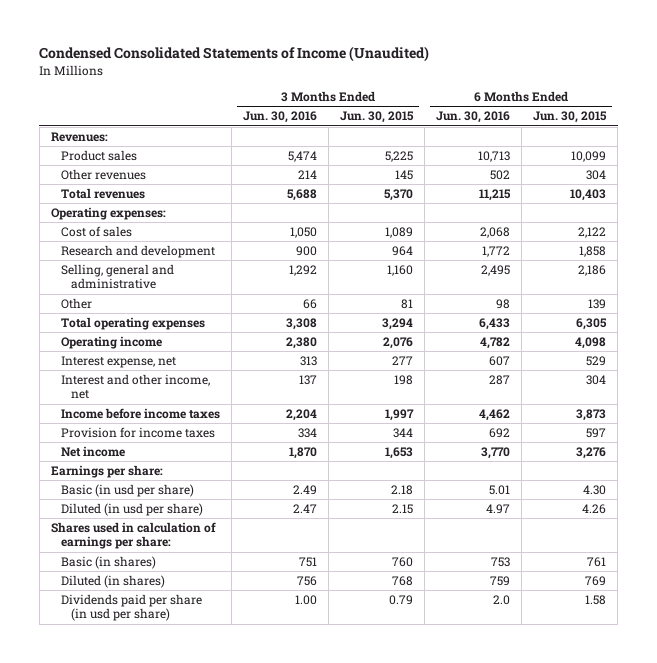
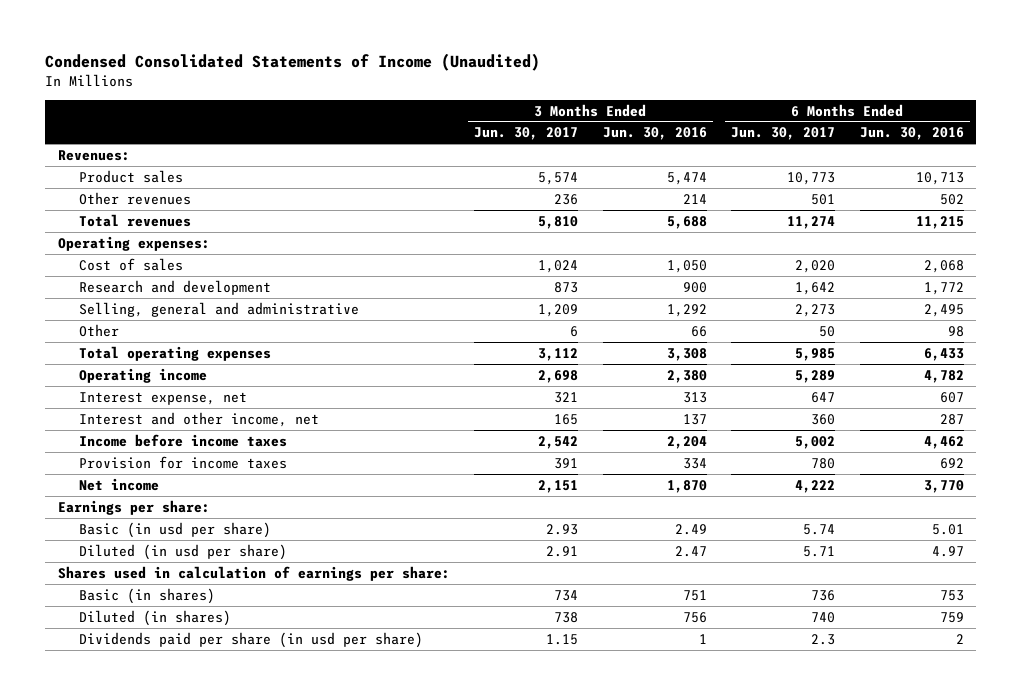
- | 3 Months Ended Jun. 30, 2016 | 3 Months Ended Jun. 30, 2015 | 6 Months Ended Jun. 30, 2016 | 6 Months Ended Jun. 30, 2015
+ | 3 Months Ended Jun. 30, 2017 | 3 Months Ended Jun. 30, 2016 | 6 Months Ended Jun. 30, 2017 | 6 Months Ended Jun. 30, 2016
- Dividends paid per share (in usd per share) | 1.00 | 0.79 | 2.0 | 1.58
+ Dividends paid per share (in usd per share) | 1.15 | 1 | 2.3 | 2

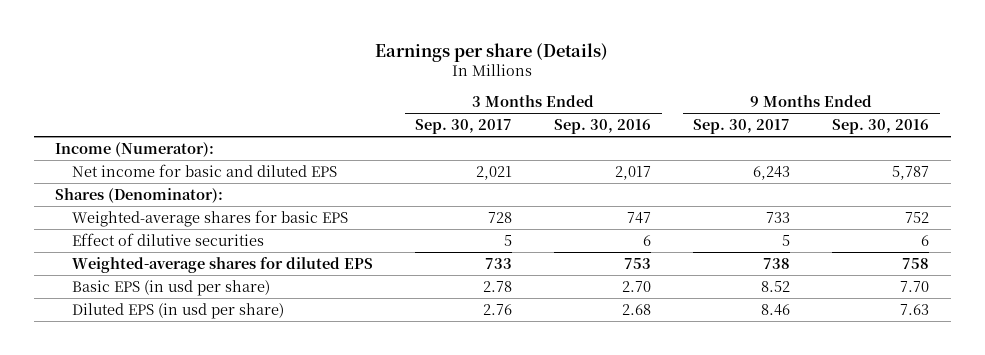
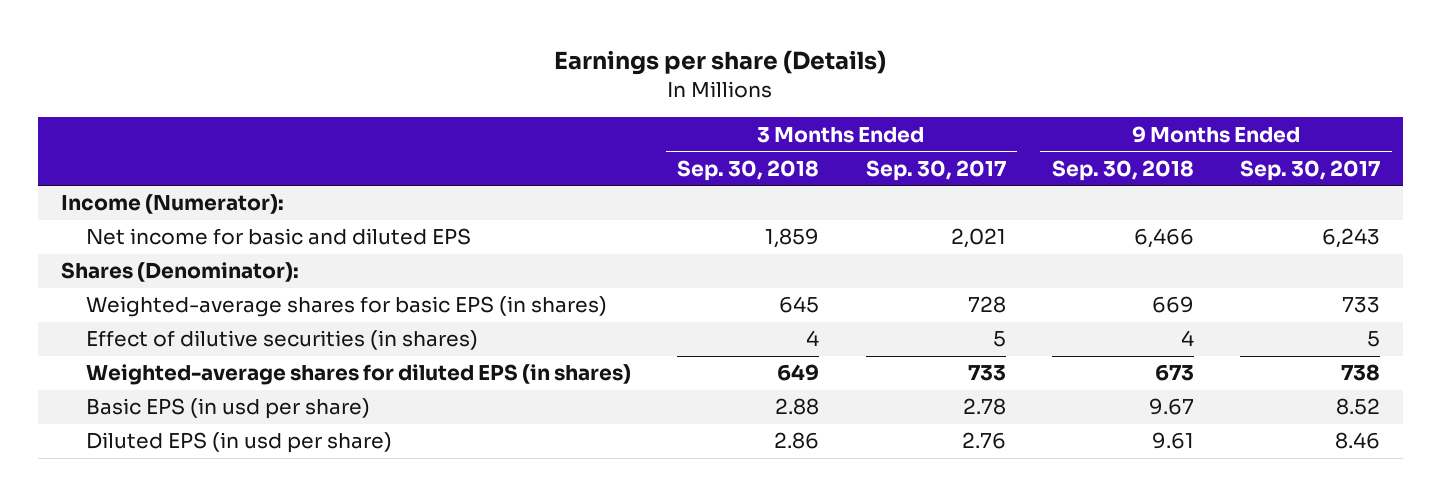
- | 3 Months Ended Sep. 30, 2017 | 3 Months Ended Sep. 30, 2016 | 9 Months Ended Sep. 30, 2017 | 9 Months Ended Sep. 30, 2016
+ | 3 Months Ended Sep. 30, 2018 | 3 Months Ended Sep. 30, 2017 | 9 Months Ended Sep. 30, 2018 | 9 Months Ended Sep. 30, 2017
- Weighted-average shares for basic EPS | 728 | 747 | 733 | 752
- Effect of dilutive securities | 5 | 6 | 5 | 6
- Weighted-average shares for diluted EPS | 733 | 753 | 738 | 758
+ Weighted-average shares for basic EPS (in shares) | 645 | 728 | 669 | 733
+ Effect of dilutive securities (in shares) | 4 | 5 | 4 | 5
+ Weighted-average shares for diluted EPS (in shares) | 649 | 733 | 673 | 738

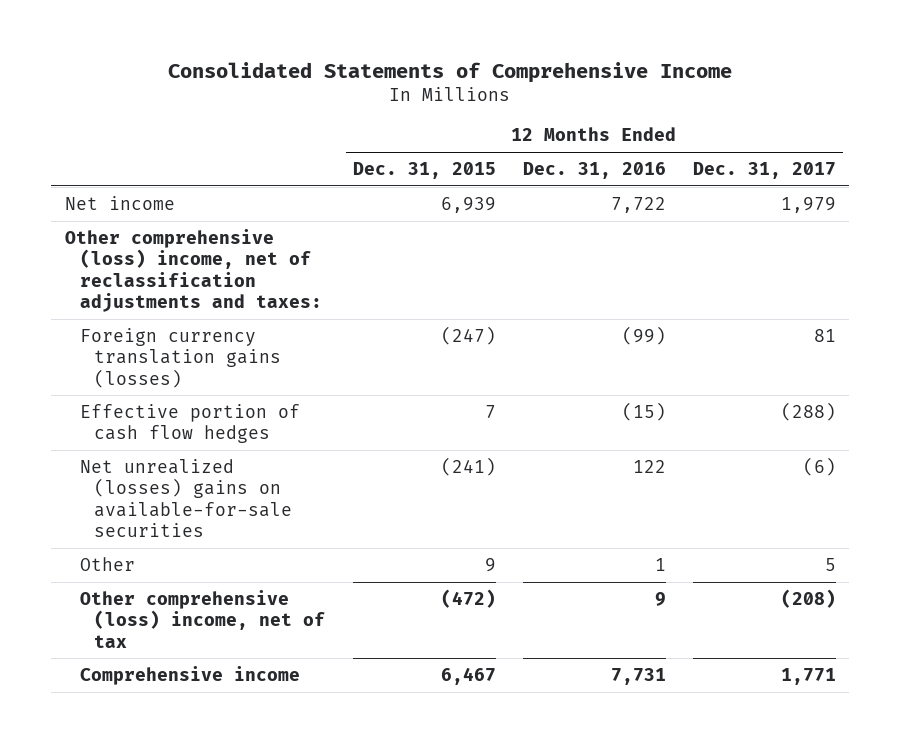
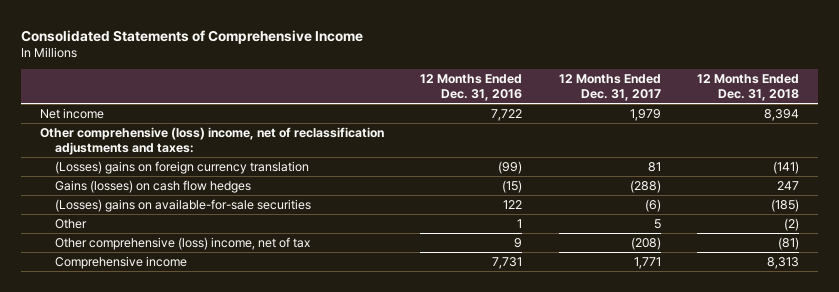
- | 12 Months Ended Dec. 31, 2015 | 12 Months Ended Dec. 31, 2016 | 12 Months Ended Dec. 31, 2017
+ | 12 Months Ended Dec. 31, 2016 | 12 Months Ended Dec. 31, 2017 | 12 Months Ended Dec. 31, 2018
- Foreign currency translation gains (losses) | (247) | (99) | 81
- Effective portion of cash flow hedges | 7 | (15) | (288)
- Net unrealized (losses) gains on available-for-sale securities | (241) | 122 | (6)
+ (Losses) gains on foreign currency translation | (99) | 81 | (141)
+ Gains (losses) on cash flow hedges | (15) | (288) | 247
+ (Losses) gains on available-for-sale securities | 122 | (6) | (185)

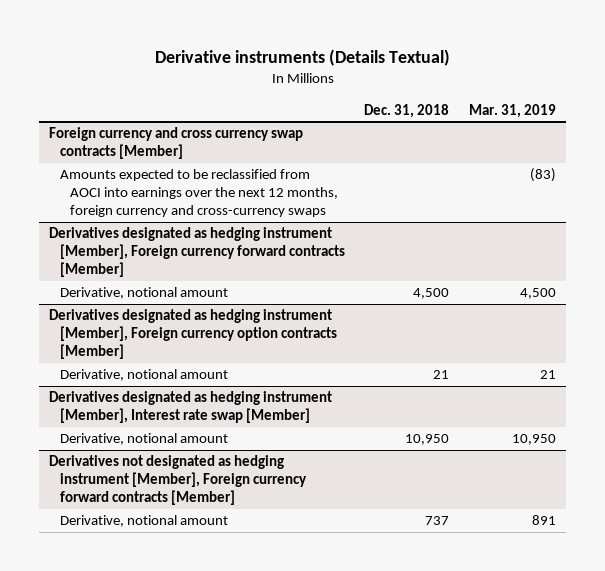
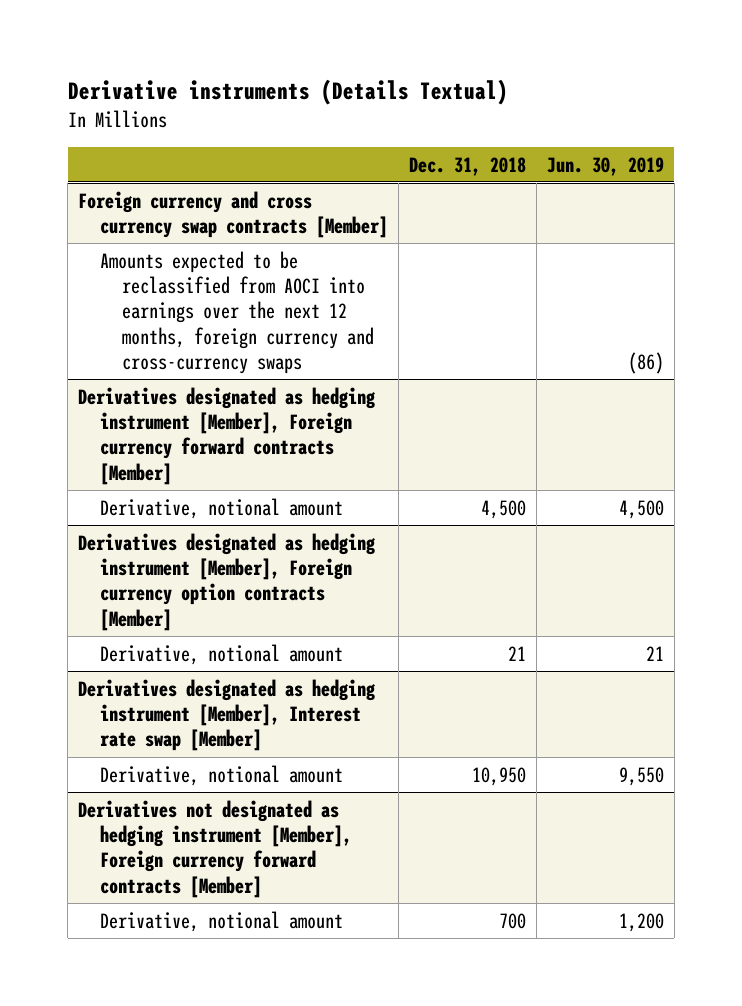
- | Dec. 31, 2018 | Mar. 31, 2019
+ | Dec. 31, 2018 | Jun. 30, 2019
@ Derivatives not designated as hedging instrument [Member], Foreign currency forward contracts [Member]
- Derivative, notional amount | 737 | 891
+ Derivative, notional amount | 700 | 1,200

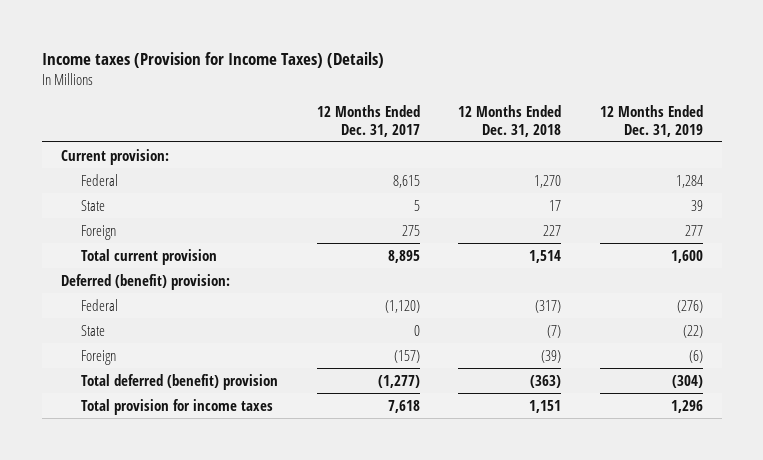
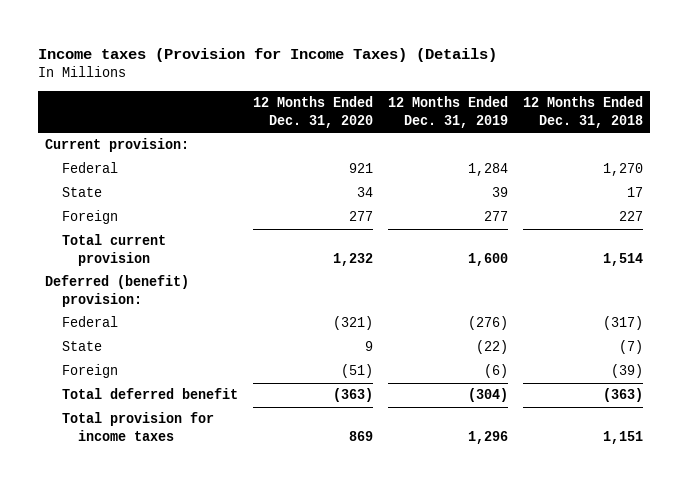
- | 12 Months Ended Dec. 31, 2017 | 12 Months Ended Dec. 31, 2018 | 12 Months Ended Dec. 31, 2019
+ | 12 Months Ended Dec. 31, 2020 | 12 Months Ended Dec. 31, 2019 | 12 Months Ended Dec. 31, 2018
- Total deferred (benefit) provision | (1,277) | (363) | (304)
+ Total deferred benefit | (363) | (304) | (363)

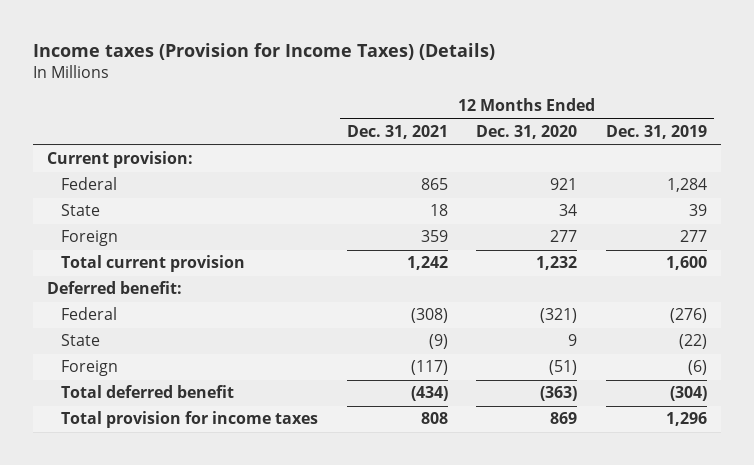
- | 12 Months Ended Dec. 31, 2020 | 12 Months Ended Dec. 31, 2019 | 12 Months Ended Dec. 31, 2018
+ | 12 Months Ended Dec. 31, 2021 | 12 Months Ended Dec. 31, 2020 | 12 Months Ended Dec. 31, 2019
- Deferred (benefit) provision:
+ Deferred benefit:

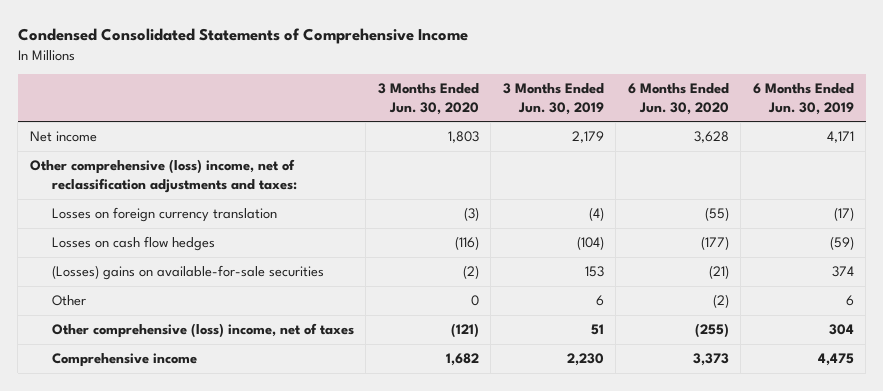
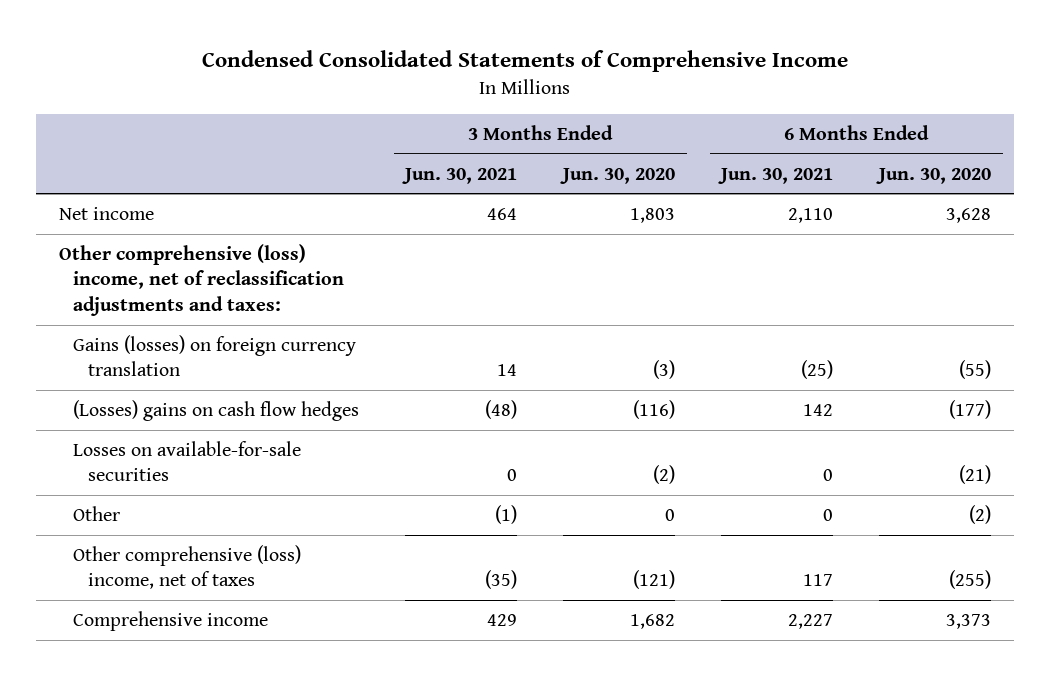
- | 3 Months Ended Jun. 30, 2020 | 3 Months Ended Jun. 30, 2019 | 6 Months Ended Jun. 30, 2020 | 6 Months Ended Jun. 30, 2019
+ | 3 Months Ended Jun. 30, 2021 | 3 Months Ended Jun. 30, 2020 | 6 Months Ended Jun. 30, 2021 | 6 Months Ended Jun. 30, 2020
- Losses on foreign currency translation | (3) | (4) | (55) | (17)
- Losses on cash flow hedges | (116) | (104) | (177) | (59)
- (Losses) gains on available-for-sale securities | (2) | 153 | (21) | 374
+ Gains (losses) on foreign currency translation | 14 | (3) | (25) | (55)
+ (Losses) gains on cash flow hedges | (48) | (116) | 142 | (177)
+ Losses on available-for-sale securities | 0 | (2) | 0 | (21)

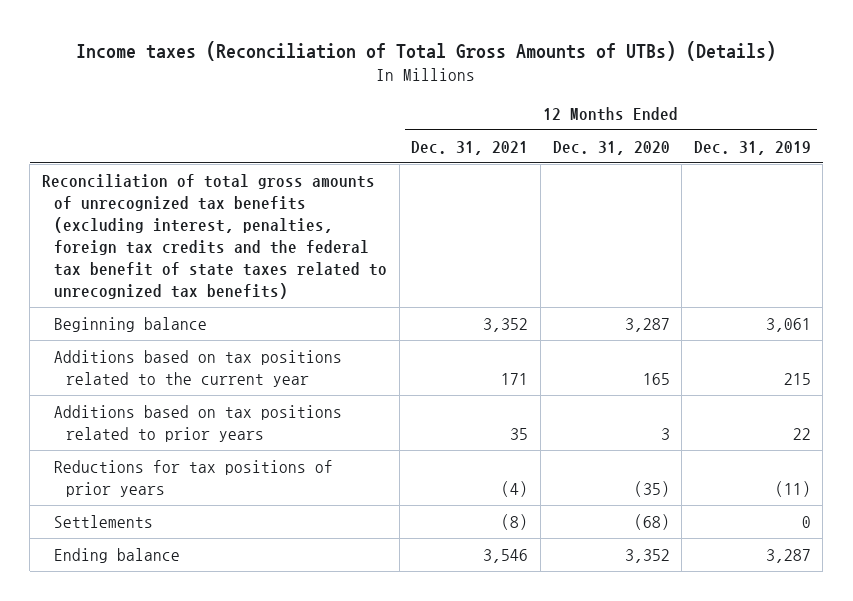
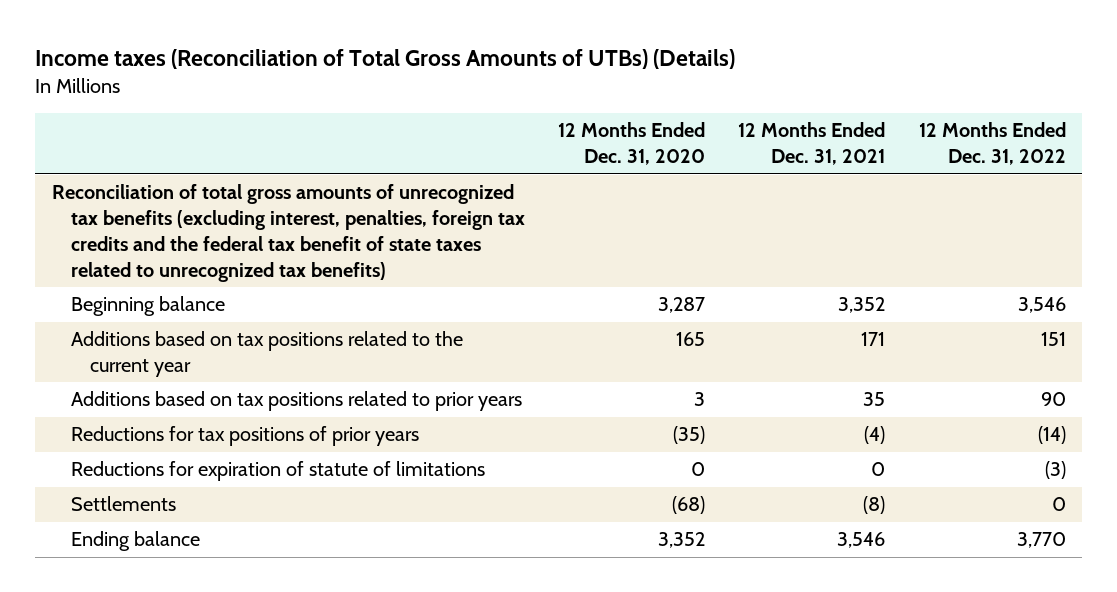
- | 12 Months Ended Dec. 31, 2021 | 12 Months Ended Dec. 31, 2020 | 12 Months Ended Dec. 31, 2019
+ | 12 Months Ended Dec. 31, 2020 | 12 Months Ended Dec. 31, 2021 | 12 Months Ended Dec. 31, 2022
+ Reductions for expiration of statute of limitations | 0 | 0 | (3)

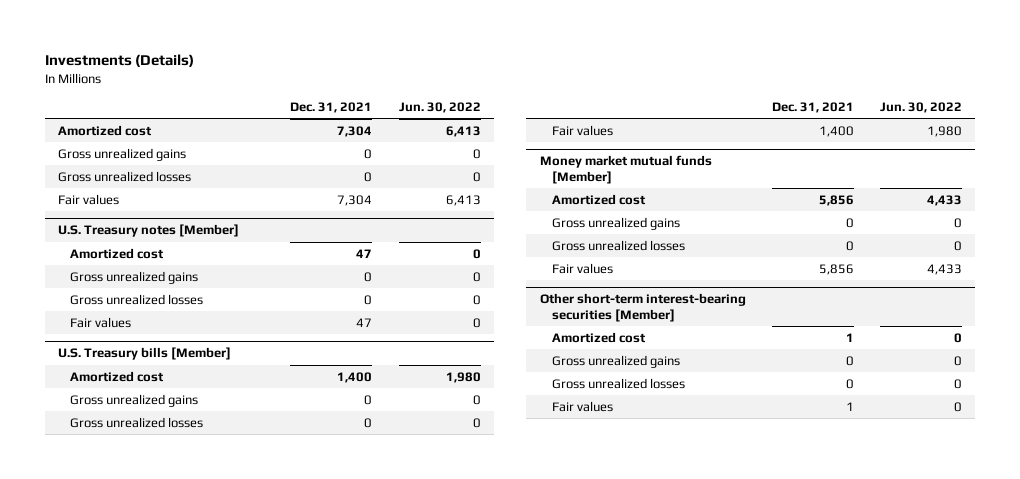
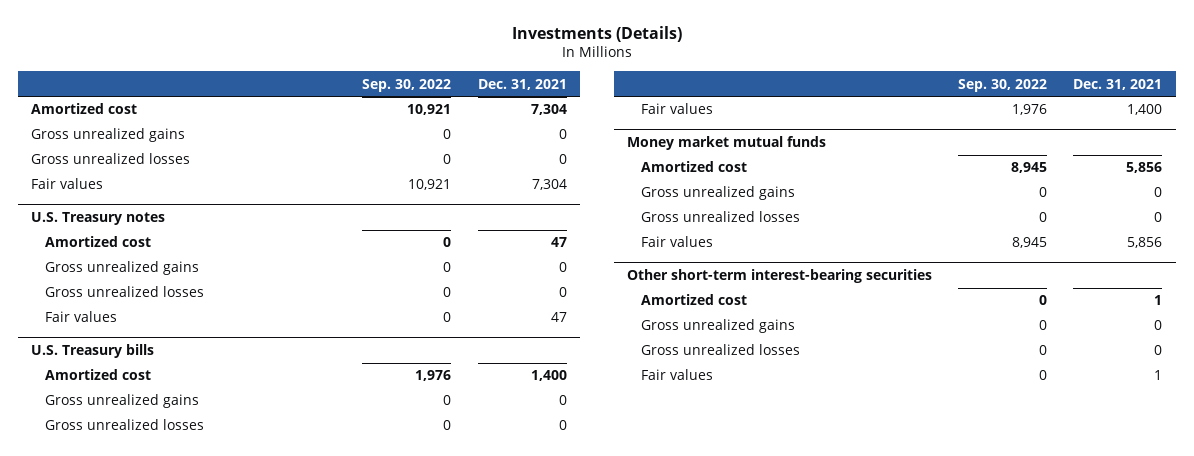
- | Dec. 31, 2021 | Jun. 30, 2022
+ | Sep. 30, 2022 | Dec. 31, 2021
- U.S. Treasury notes [Member]
+ U.S. Treasury notes
- U.S. Treasury bills [Member]
+ U.S. Treasury bills
- Money market mutual funds [Member]
+ Money market mutual funds
- Other short-term interest-bearing securities [Member]
+ Other short-term interest-bearing securities

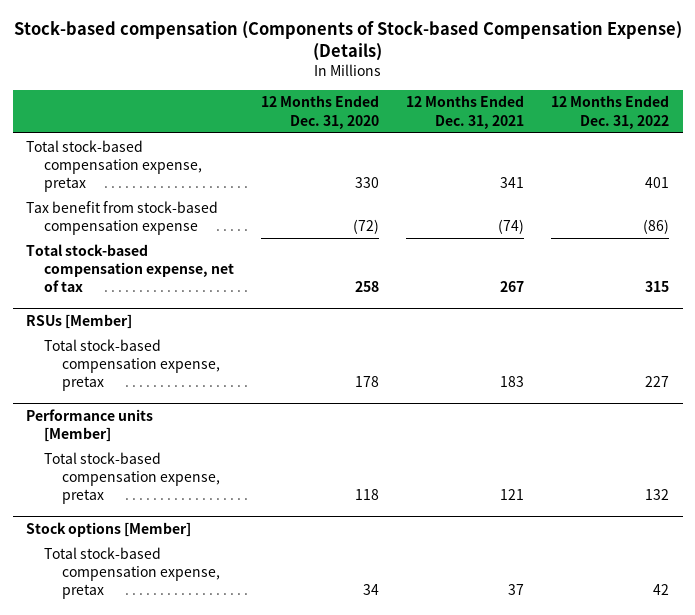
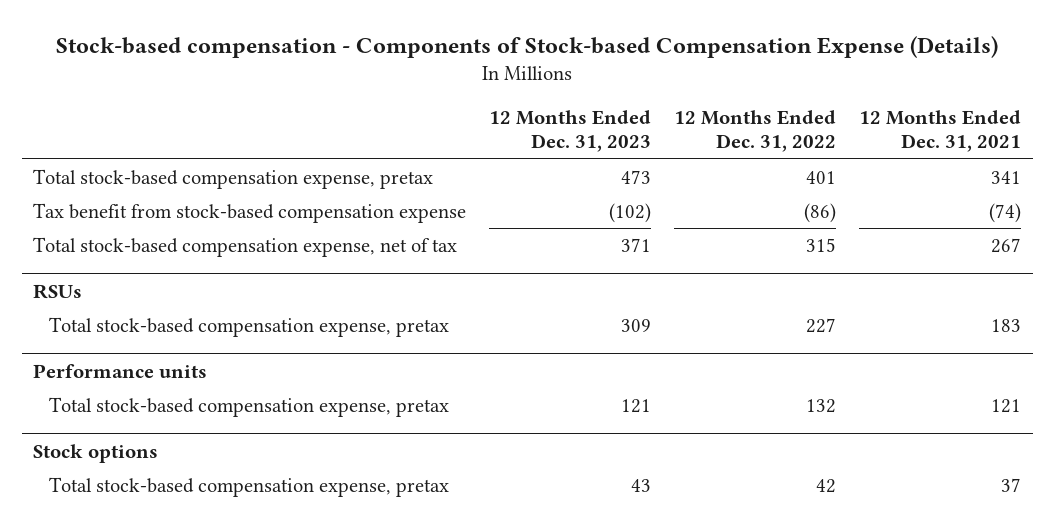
- Stock-based compensation (Components of Stock-based Compensation Expense) (Details)
+ Stock-based compensation - Components of Stock-based Compensation Expense (Details)
- | 12 Months Ended Dec. 31, 2020 | 12 Months Ended Dec. 31, 2021 | 12 Months Ended Dec. 31, 2022
+ | 12 Months Ended Dec. 31, 2023 | 12 Months Ended Dec. 31, 2022 | 12 Months Ended Dec. 31, 2021
- RSUs [Member]
+ RSUs
- Performance units [Member]
+ Performance units
- Stock options [Member]
+ Stock options

